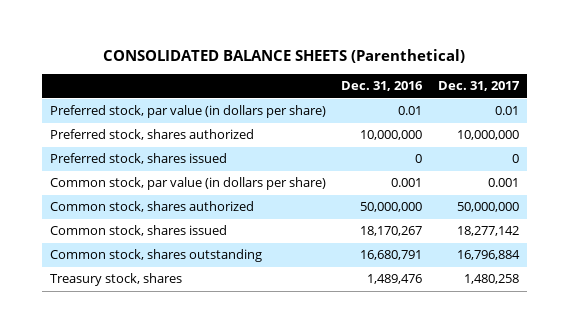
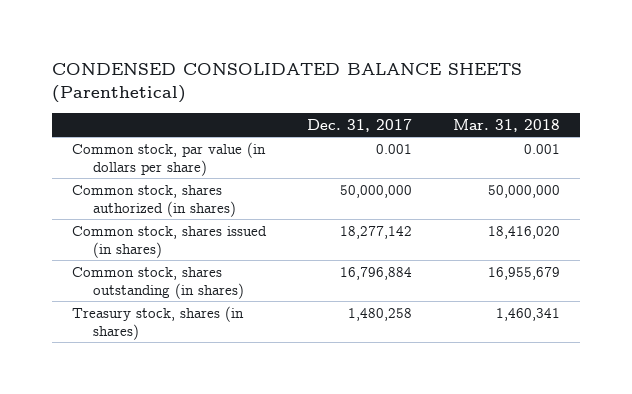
- CONSOLIDATED BALANCE SHEETS (Parenthetical)
+ CONDENSED CONSOLIDATED BALANCE SHEETS (Parenthetical)
- | Dec. 31, 2016 | Dec. 31, 2017
+ | Dec. 31, 2017 | Mar. 31, 2018
- Preferred stock, par value (in dollars per share) | 0.01 | 0.01
- Preferred stock, shares authorized | 10,000,000 | 10,000,000
- Preferred stock, shares issued | 0 | 0
- Common stock, shares authorized | 50,000,000 | 50,000,000
- Common stock, shares issued | 18,170,267 | 18,277,142
- Common stock, shares outstanding | 16,680,791 | 16,796,884
- Treasury stock, shares | 1,489,476 | 1,480,258
+ Common stock, shares authorized (in shares) | 50,000,000 | 50,000,000
+ Common stock, shares issued (in shares) | 18,277,142 | 18,416,020
+ Common stock, shares outstanding (in shares) | 16,796,884 | 16,955,679
+ Treasury stock, shares (in shares) | 1,480,258 | 1,460,341

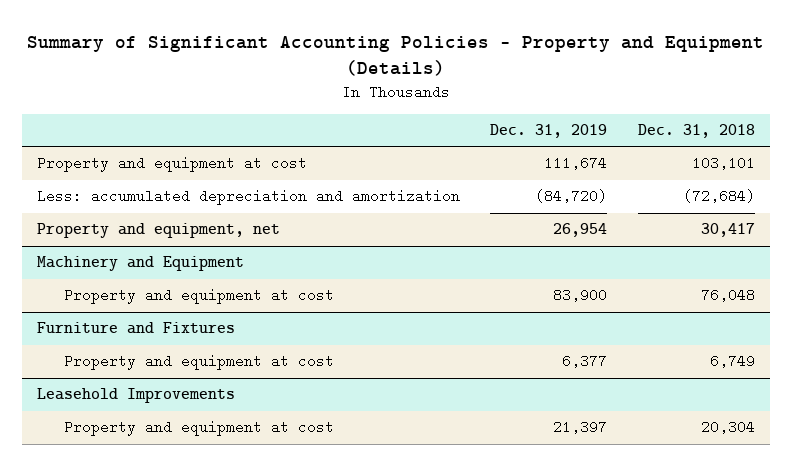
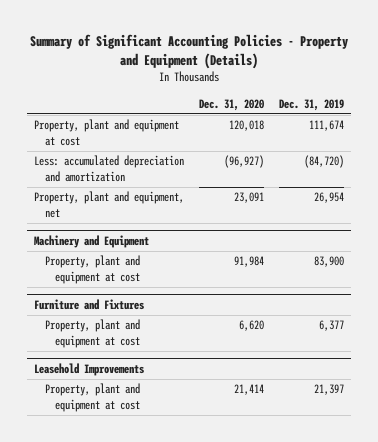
- | Dec. 31, 2019 | Dec. 31, 2018
+ | Dec. 31, 2020 | Dec. 31, 2019
- Property and equipment at cost | 111,674 | 103,101
+ Property, plant and equipment at cost | 120,018 | 111,674
- Property and equipment, net | 26,954 | 30,417
+ Property, plant and equipment, net | 23,091 | 26,954
@ Machinery and Equipment
- Property and equipment at cost | 83,900 | 76,048
+ Property, plant and equipment at cost | 91,984 | 83,900
@ Furniture and Fixtures
- Property and equipment at cost | 6,377 | 6,749
+ Property, plant and equipment at cost | 6,620 | 6,377
@ Leasehold Improvements
- Property and equipment at cost | 21,397 | 20,304
+ Property, plant and equipment at cost | 21,414 | 21,397

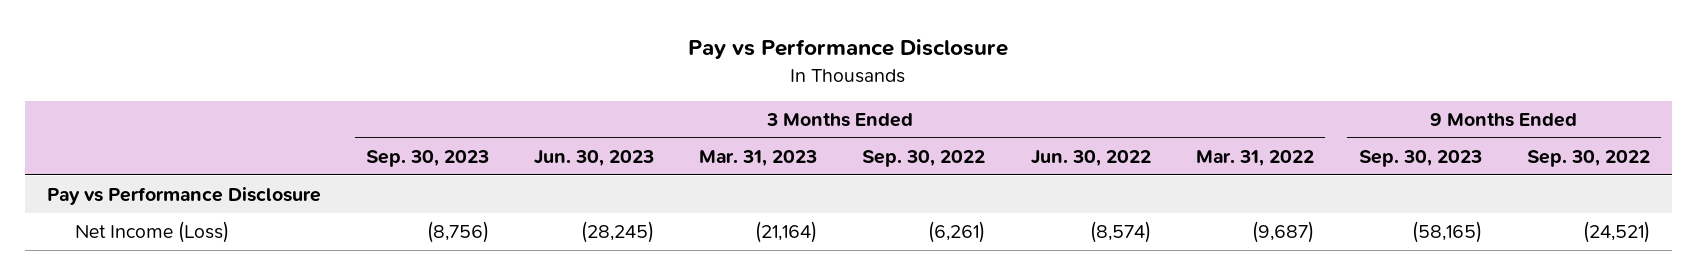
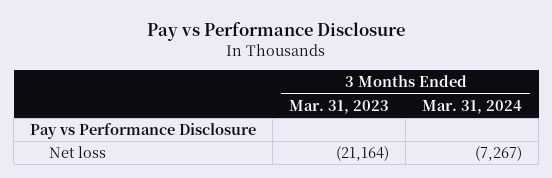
- | 3 Months Ended Sep. 30, 2023 | 3 Months Ended Jun. 30, 2023 | 3 Months Ended Mar. 31, 2023 | 3 Months Ended Sep. 30, 2022 | 3 Months Ended Jun. 30, 2022 | 3 Months Ended Mar. 31, 2022 | 9 Months Ended Sep. 30, 2023 | 9 Months Ended Sep. 30, 2022
+ | 3 Months Ended Mar. 31, 2023 | 3 Months Ended Mar. 31, 2024
- Net Income (Loss) | (8,756) | (28,245) | (21,164) | (6,261) | (8,574) | (9,687) | (58,165) | (24,521)
+ Net loss | (21,164) | (7,267)

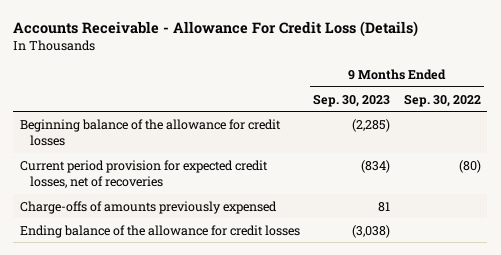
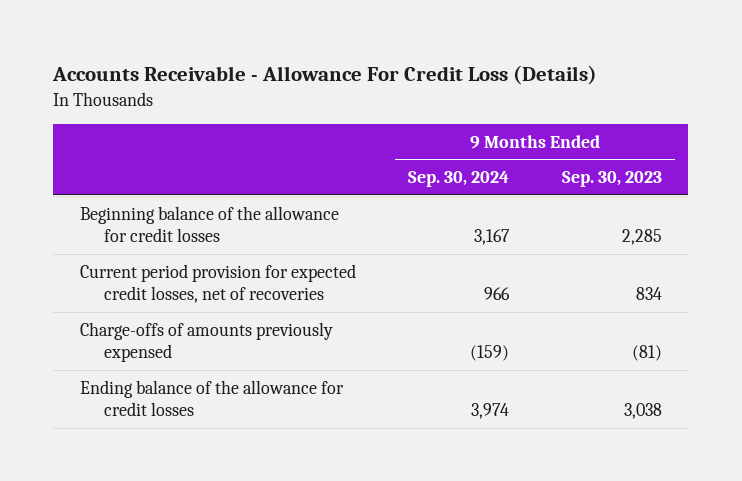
- | 9 Months Ended Sep. 30, 2023 | 9 Months Ended Sep. 30, 2022
+ | 9 Months Ended Sep. 30, 2024 | 9 Months Ended Sep. 30, 2023
- Beginning balance of the allowance for credit losses | (2,285) |
- Current period provision for expected credit losses, net of recoveries | (834) | (80)
- Charge-offs of amounts previously expensed | 81 |
- Ending balance of the allowance for credit losses | (3,038) |
+ Beginning balance of the allowance for credit losses | 3,167 | 2,285
+ Current period provision for expected credit losses, net of recoveries | 966 | 834
+ Charge-offs of amounts previously expensed | (159) | (81)
+ Ending balance of the allowance for credit losses | 3,974 | 3,038

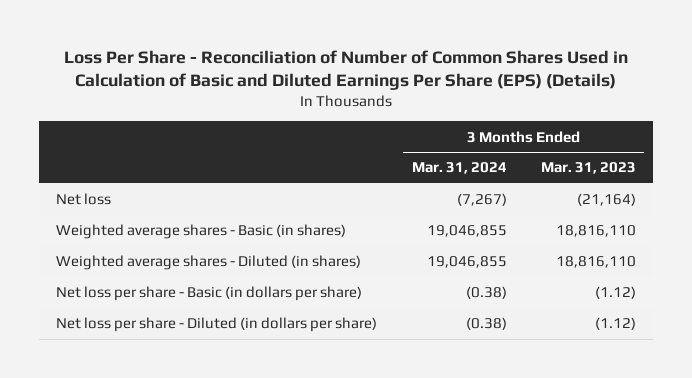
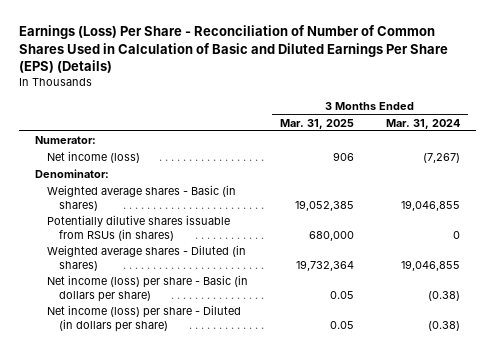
- Loss Per Share - Reconciliation of Number of Common Shares Used in Calculation of Basic and Diluted Earnings Per Share (EPS) (Details)
+ Earnings (Loss) Per Share - Reconciliation of Number of Common Shares Used in Calculation of Basic and Diluted Earnings Per Share (EPS) (Details)
- | 3 Months Ended Mar. 31, 2024 | 3 Months Ended Mar. 31, 2023
+ | 3 Months Ended Mar. 31, 2025 | 3 Months Ended Mar. 31, 2024
- Net loss | (7,267) | (21,164)
+ Numerator:
+ Net income (loss) | 906 | (7,267)
+ Denominator:
+ Potentially dilutive shares issuable from RSUs (in shares) | 680,000 | 0
- Net loss per share - Basic (in dollars per share) | (0.38) | (1.12)
- Net loss per share - Diluted (in dollars per share) | (0.38) | (1.12)
+ Net income (loss) per share - Basic (in dollars per share) | 0.05 | (0.38)
+ Net income (loss) per share - Diluted (in dollars per share) | 0.05 | (0.38)

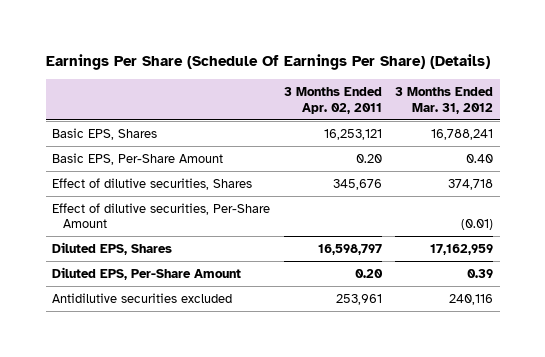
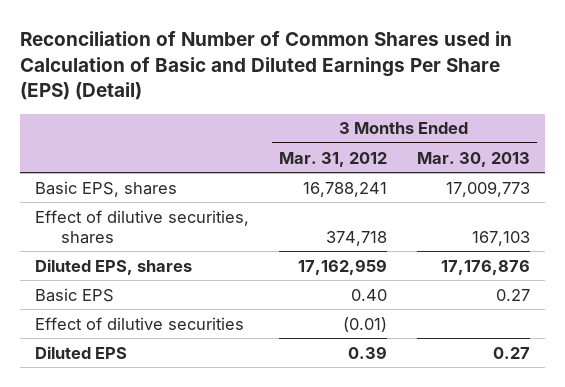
- Earnings Per Share (Schedule Of Earnings Per Share) (Details)
+ Reconciliation of Number of Common Shares used in Calculation of Basic and Diluted Earnings Per Share (EPS) (Detail)
- | 3 Months Ended Apr. 02, 2011 | 3 Months Ended Mar. 31, 2012
+ | 3 Months Ended Mar. 31, 2012 | 3 Months Ended Mar. 30, 2013
- Basic EPS, Shares | 16,253,121 | 16,788,241
- Basic EPS, Per-Share Amount | 0.20 | 0.40
- Effect of dilutive securities, Shares | 345,676 | 374,718
- Effect of dilutive securities, Per-Share Amount | | (0.01)
- Diluted EPS, Shares | 16,598,797 | 17,162,959
- Diluted EPS, Per-Share Amount | 0.20 | 0.39
- Antidilutive securities excluded | 253,961 | 240,116
+ Basic EPS, shares | 16,788,241 | 17,009,773
+ Effect of dilutive securities, shares | 374,718 | 167,103
+ Diluted EPS, shares | 17,162,959 | 17,176,876
+ Basic EPS | 0.40 | 0.27
+ Effect of dilutive securities | (0.01) |
+ Diluted EPS | 0.39 | 0.27

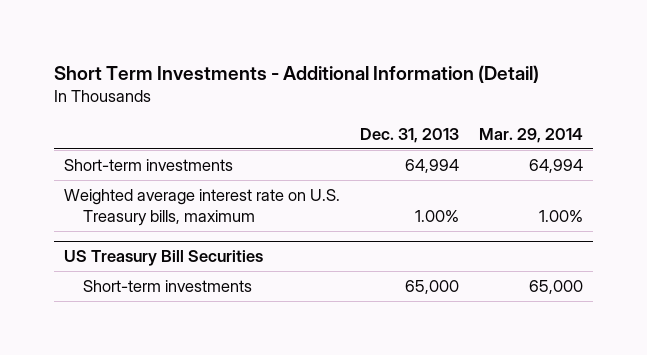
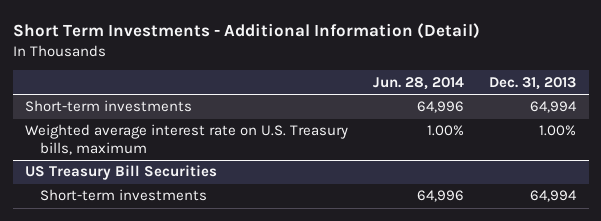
- | Dec. 31, 2013 | Mar. 29, 2014
+ | Jun. 28, 2014 | Dec. 31, 2013
@ US Treasury Bill Securities
- Short-term investments | 65,000 | 65,000
+ Short-term investments | 64,996 | 64,994

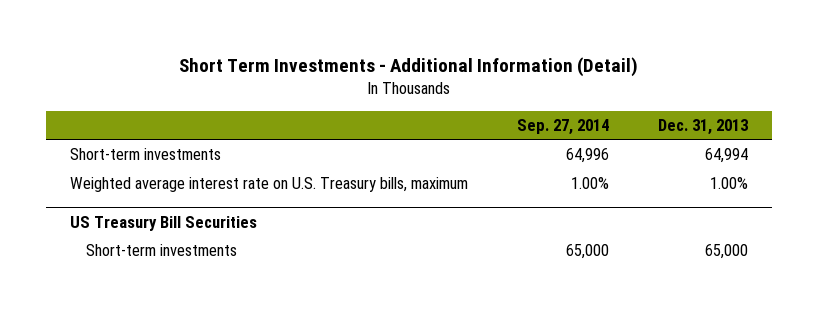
- | Jun. 28, 2014 | Dec. 31, 2013
+ | Sep. 27, 2014 | Dec. 31, 2013
@ US Treasury Bill Securities
- Short-term investments | 64,996 | 64,994
+ Short-term investments | 65,000 | 65,000

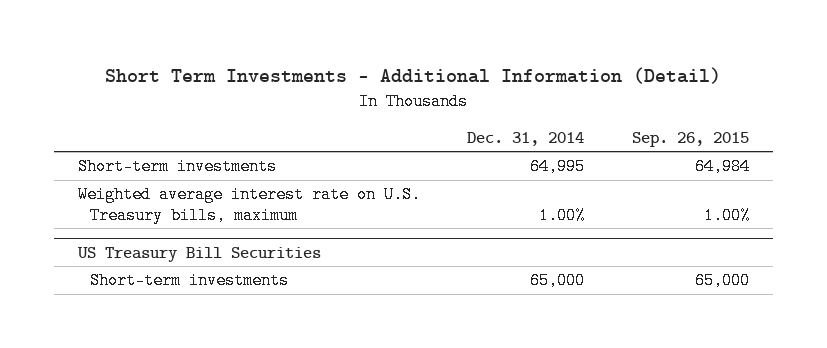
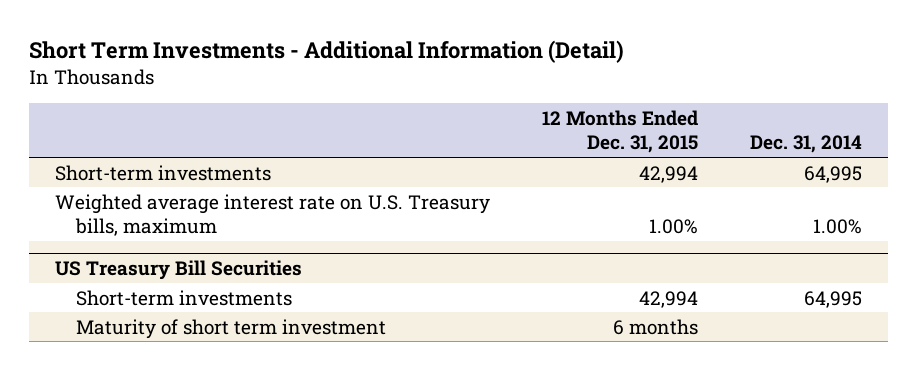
- | Dec. 31, 2014 | Sep. 26, 2015
+ | 12 Months Ended Dec. 31, 2015 | Dec. 31, 2014
@ US Treasury Bill Securities
- Short-term investments | 65,000 | 65,000
+ Short-term investments | 42,994 | 64,995
+ Maturity of short term investment | 6 months |

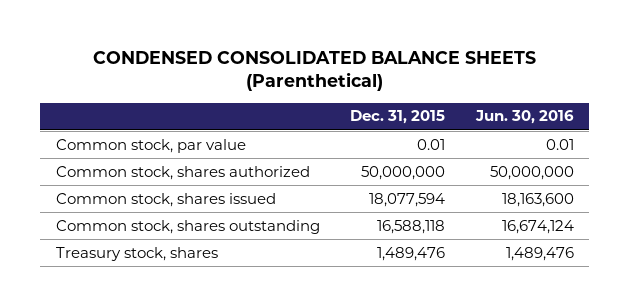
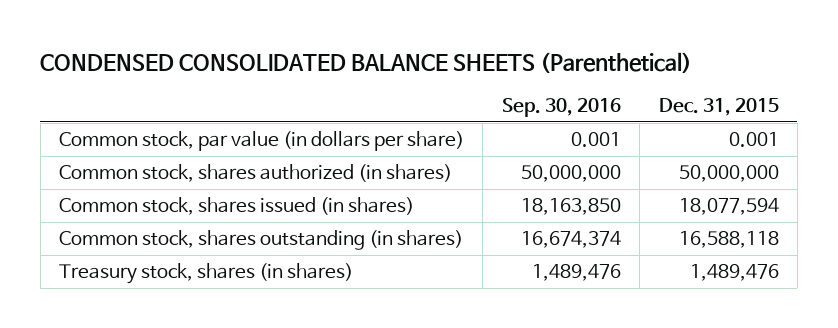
- | Dec. 31, 2015 | Jun. 30, 2016
+ | Sep. 30, 2016 | Dec. 31, 2015
- Common stock, par value | 0.01 | 0.01
- Common stock, shares authorized | 50,000,000 | 50,000,000
- Common stock, shares issued | 18,077,594 | 18,163,600
- Common stock, shares outstanding | 16,588,118 | 16,674,124
- Treasury stock, shares | 1,489,476 | 1,489,476
+ Common stock, par value (in dollars per share) | 0.001 | 0.001
+ Common stock, shares authorized (in shares) | 50,000,000 | 50,000,000
+ Common stock, shares issued (in shares) | 18,163,850 | 18,077,594
+ Common stock, shares outstanding (in shares) | 16,674,374 | 16,588,118
+ Treasury stock, shares (in shares) | 1,489,476 | 1,489,476

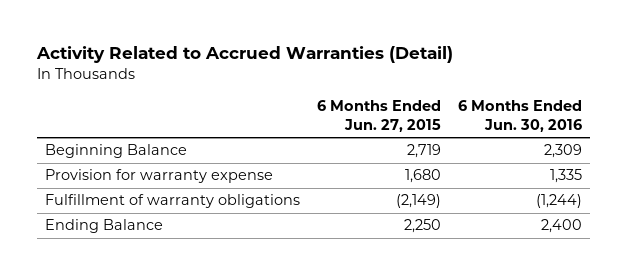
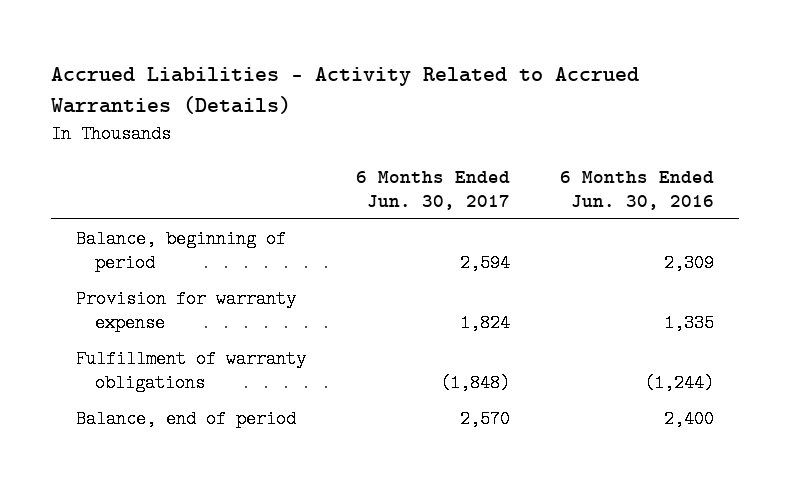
- Activity Related to Accrued Warranties (Detail)
+ Accrued Liabilities - Activity Related to Accrued Warranties (Details)
- | 6 Months Ended Jun. 27, 2015 | 6 Months Ended Jun. 30, 2016
+ | 6 Months Ended Jun. 30, 2017 | 6 Months Ended Jun. 30, 2016
- Beginning Balance | 2,719 | 2,309
+ Balance, beginning of period | 2,594 | 2,309
- Ending Balance | 2,250 | 2,400
+ Balance, end of period | 2,570 | 2,400

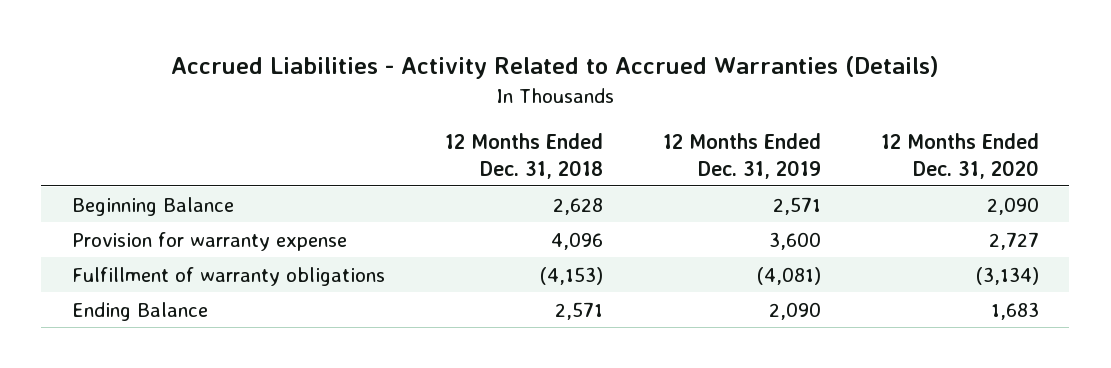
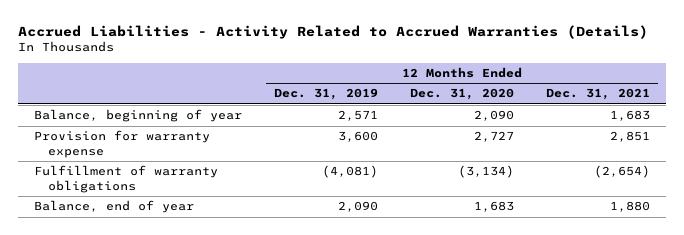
- | 12 Months Ended Dec. 31, 2018 | 12 Months Ended Dec. 31, 2019 | 12 Months Ended Dec. 31, 2020
+ | 12 Months Ended Dec. 31, 2019 | 12 Months Ended Dec. 31, 2020 | 12 Months Ended Dec. 31, 2021
- Beginning Balance | 2,628 | 2,571 | 2,090
+ Balance, beginning of year | 2,571 | 2,090 | 1,683
- Ending Balance | 2,571 | 2,090 | 1,683
+ Balance, end of year | 2,090 | 1,683 | 1,880

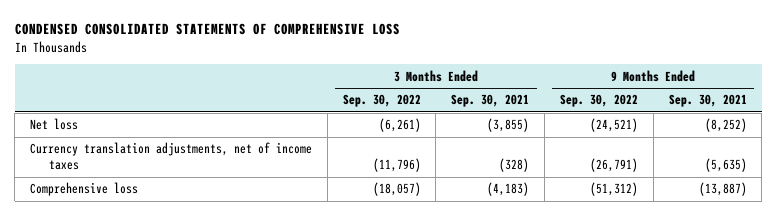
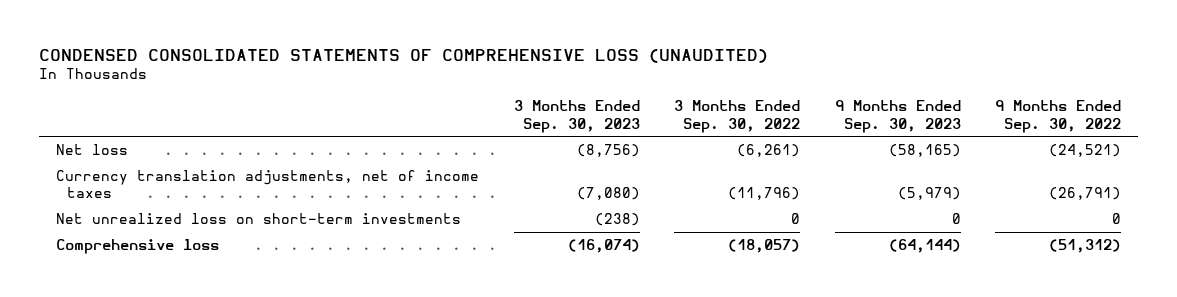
- CONDENSED CONSOLIDATED STATEMENTS OF COMPREHENSIVE LOSS
+ CONDENSED CONSOLIDATED STATEMENTS OF COMPREHENSIVE LOSS (UNAUDITED)
- | 3 Months Ended Sep. 30, 2022 | 3 Months Ended Sep. 30, 2021 | 9 Months Ended Sep. 30, 2022 | 9 Months Ended Sep. 30, 2021
+ | 3 Months Ended Sep. 30, 2023 | 3 Months Ended Sep. 30, 2022 | 9 Months Ended Sep. 30, 2023 | 9 Months Ended Sep. 30, 2022
+ Net unrealized loss on short-term investments | (238) | 0 | 0 | 0

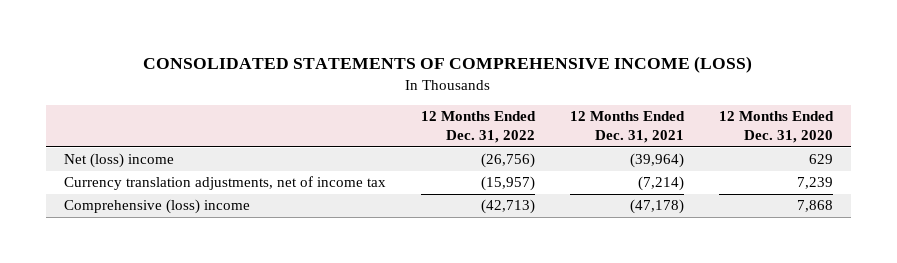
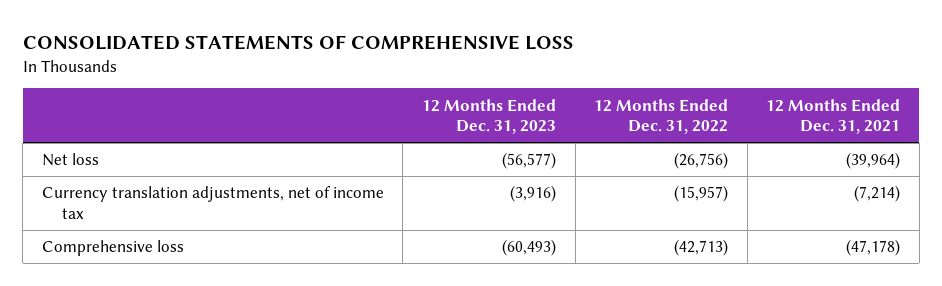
- CONSOLIDATED STATEMENTS OF COMPREHENSIVE INCOME (LOSS)
+ CONSOLIDATED STATEMENTS OF COMPREHENSIVE LOSS
- | 12 Months Ended Dec. 31, 2022 | 12 Months Ended Dec. 31, 2021 | 12 Months Ended Dec. 31, 2020
+ | 12 Months Ended Dec. 31, 2023 | 12 Months Ended Dec. 31, 2022 | 12 Months Ended Dec. 31, 2021
- Net (loss) income | (26,756) | (39,964) | 629
+ Net loss | (56,577) | (26,756) | (39,964)
- Comprehensive (loss) income | (42,713) | (47,178) | 7,868
+ Comprehensive loss | (60,493) | (42,713) | (47,178)

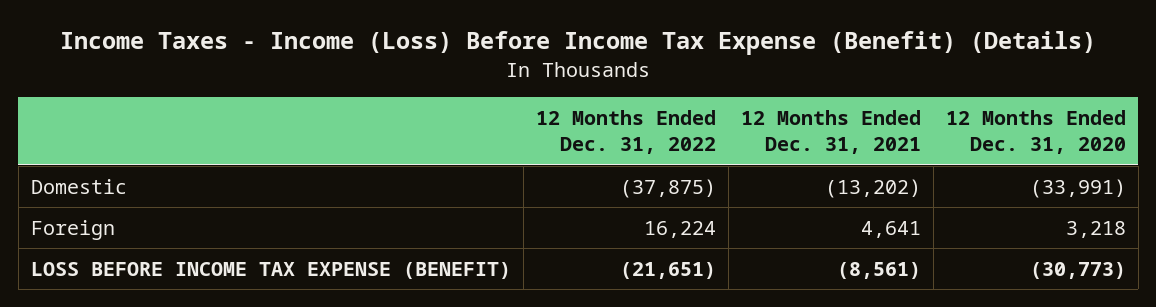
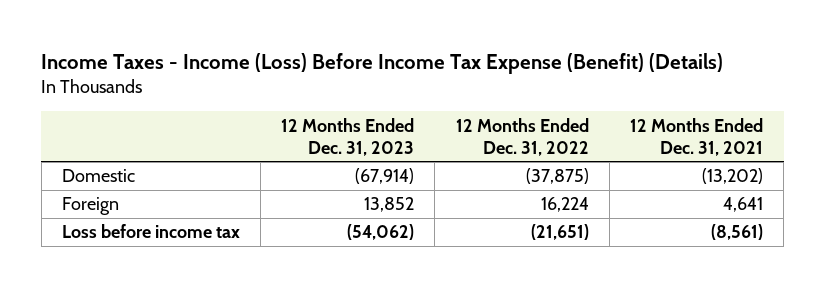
- | 12 Months Ended Dec. 31, 2022 | 12 Months Ended Dec. 31, 2021 | 12 Months Ended Dec. 31, 2020
+ | 12 Months Ended Dec. 31, 2023 | 12 Months Ended Dec. 31, 2022 | 12 Months Ended Dec. 31, 2021
- LOSS BEFORE INCOME TAX EXPENSE (BENEFIT) | (21,651) | (8,561) | (30,773)
+ Loss before income tax | (54,062) | (21,651) | (8,561)

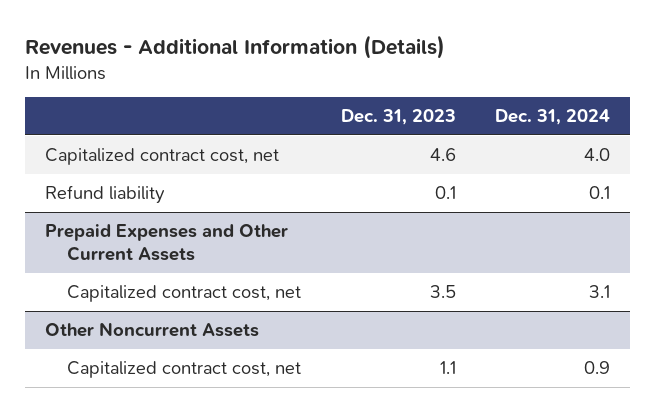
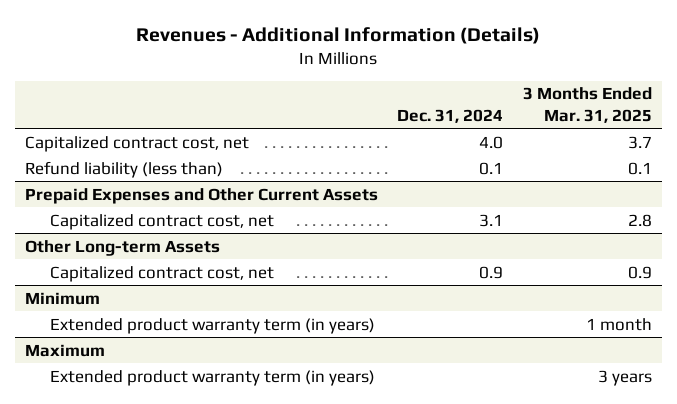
- | Dec. 31, 2023 | Dec. 31, 2024
+ | Dec. 31, 2024 | 3 Months Ended Mar. 31, 2025
- Refund liability | 0.1 | 0.1
+ Refund liability (less than) | 0.1 | 0.1
- Other Noncurrent Assets
+ Other Long-term Assets
+ Minimum
+ Extended product warranty term (in years) | | 1 month
+ Maximum
+ Extended product warranty term (in years) | | 3 years

